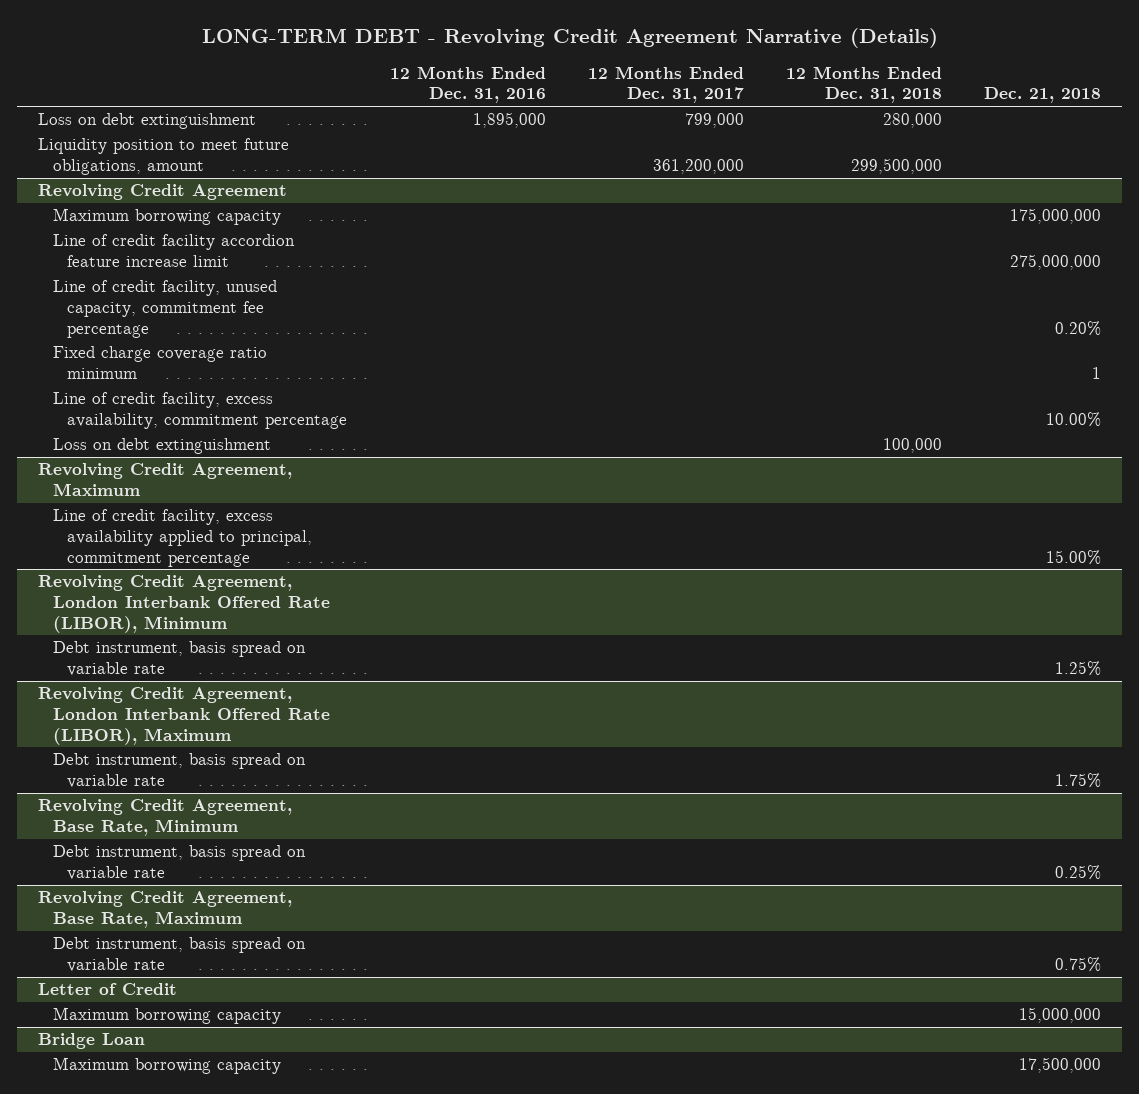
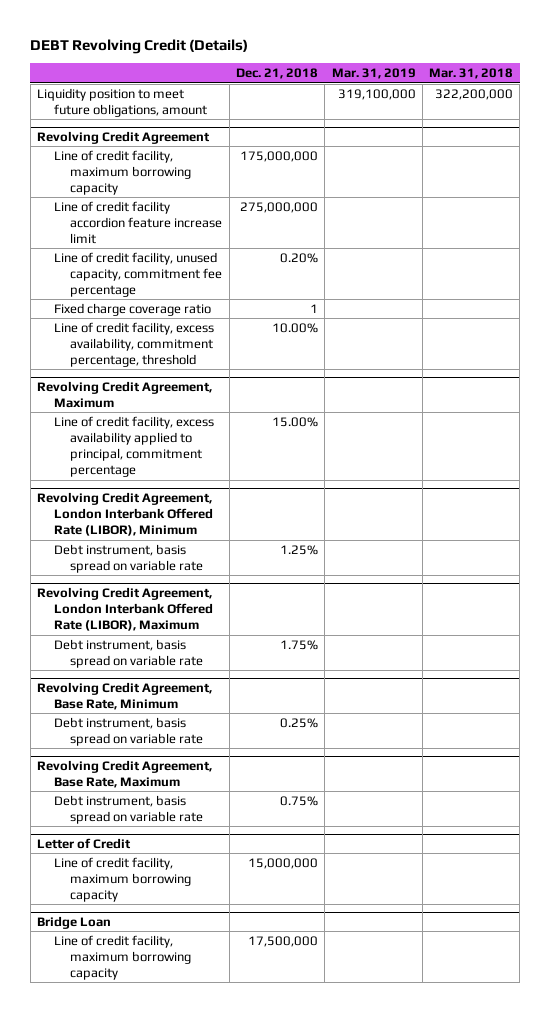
- LONG-TERM DEBT - Revolving Credit Agreement Narrative (Details)
+ DEBT Revolving Credit (Details)
- | 12 Months Ended Dec. 31, 2016 | 12 Months Ended Dec. 31, 2017 | 12 Months Ended Dec. 31, 2018 | Dec. 21, 2018
+ | Dec. 21, 2018 | Mar. 31, 2019 | Mar. 31, 2018
- Loss on debt extinguishment | 1,895,000 | 799,000 | 280,000 |
@ Revolving Credit Agreement
- Maximum borrowing capacity | | | | 175,000,000
+ Line of credit facility, maximum borrowing capacity | 175,000,000 | |
- Fixed charge coverage ratio minimum | | | | 1
- Line of credit facility, excess availability, commitment percentage | | | | 10.00%
- Loss on debt extinguishment | | | 100,000 |
+ Fixed charge coverage ratio | 1 | |
+ Line of credit facility, excess availability, commitment percentage, threshold | 10.00% | |
@ Letter of Credit
- Maximum borrowing capacity | | | | 15,000,000
+ Line of credit facility, maximum borrowing capacity | 15,000,000 | |
@ Bridge Loan
- Maximum borrowing capacity | | | | 17,500,000
+ Line of credit facility, maximum borrowing capacity | 17,500,000 | |

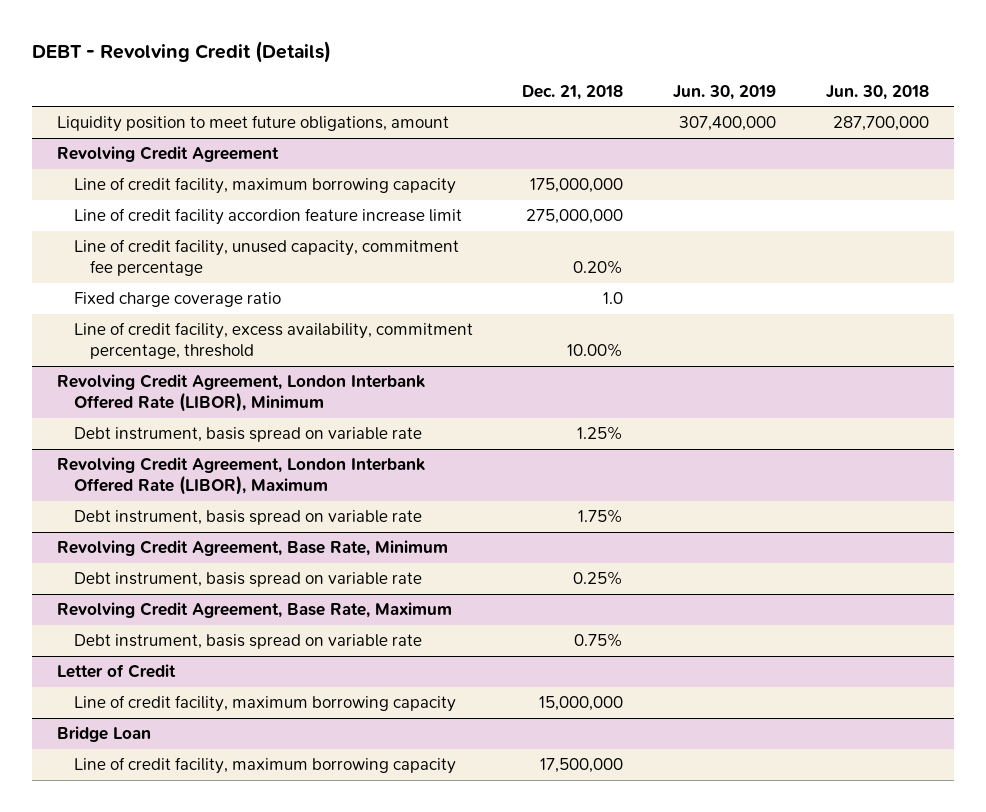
- DEBT Revolving Credit (Details)
+ DEBT - Revolving Credit (Details)
- | Dec. 21, 2018 | Mar. 31, 2019 | Mar. 31, 2018
+ | Dec. 21, 2018 | Jun. 30, 2019 | Jun. 30, 2018
@ Revolving Credit Agreement
- Fixed charge coverage ratio | 1 | |
+ Fixed charge coverage ratio | 1.0 | |
- Revolving Credit Agreement, Maximum
- Line of credit facility, excess availability applied to principal, commitment percentage | 15.00% | |

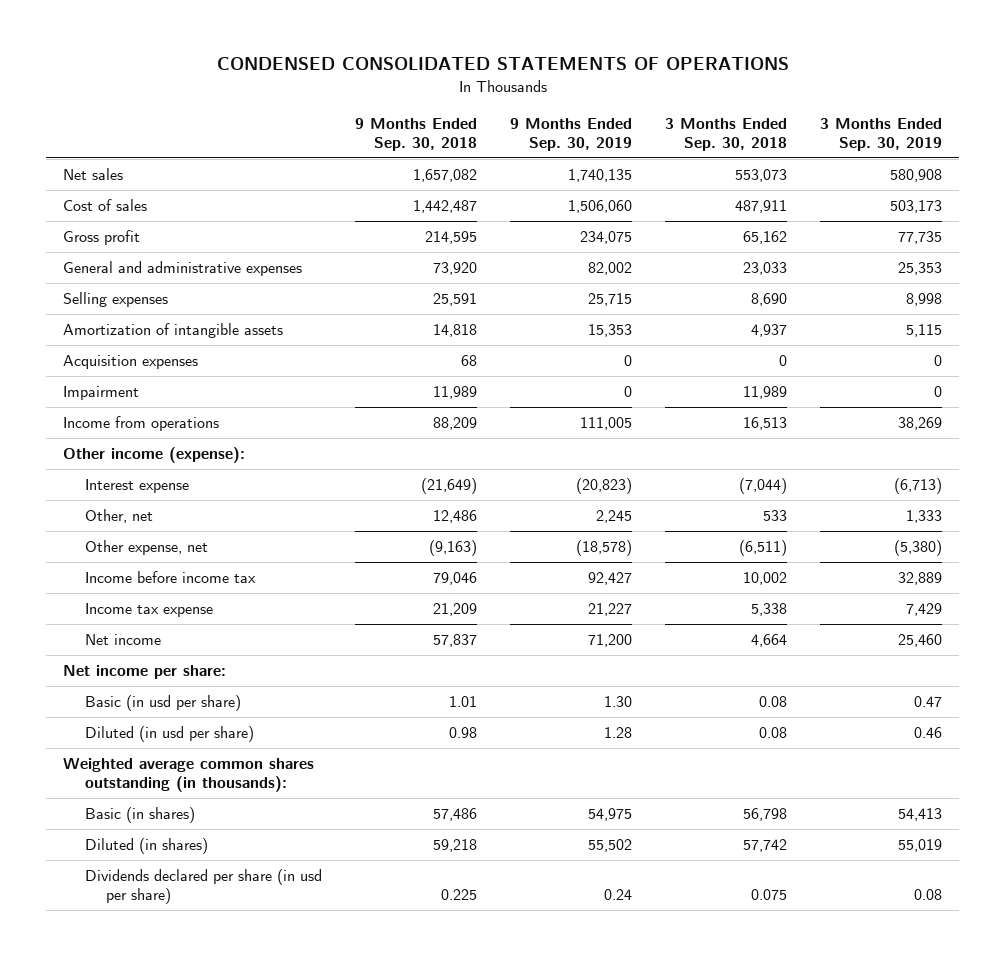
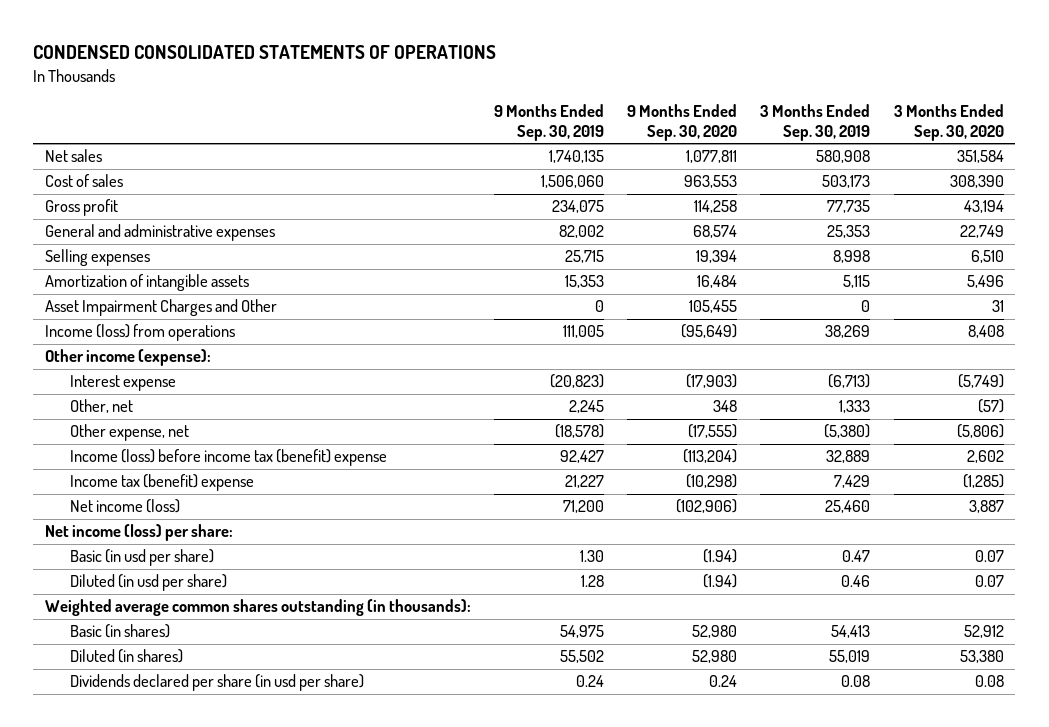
- | 9 Months Ended Sep. 30, 2018 | 9 Months Ended Sep. 30, 2019 | 3 Months Ended Sep. 30, 2018 | 3 Months Ended Sep. 30, 2019
+ | 9 Months Ended Sep. 30, 2019 | 9 Months Ended Sep. 30, 2020 | 3 Months Ended Sep. 30, 2019 | 3 Months Ended Sep. 30, 2020
- Acquisition expenses | 68 | 0 | 0 | 0
- Impairment | 11,989 | 0 | 11,989 | 0
- Income from operations | 88,209 | 111,005 | 16,513 | 38,269
+ Asset Impairment Charges and Other | 0 | 105,455 | 0 | 31
+ Income (loss) from operations | 111,005 | (95,649) | 38,269 | 8,408
- Income before income tax | 79,046 | 92,427 | 10,002 | 32,889
- Income tax expense | 21,209 | 21,227 | 5,338 | 7,429
- Net income | 57,837 | 71,200 | 4,664 | 25,460
- Net income per share:
+ Income (loss) before income tax (benefit) expense | 92,427 | (113,204) | 32,889 | 2,602
+ Income tax (benefit) expense | 21,227 | (10,298) | 7,429 | (1,285)
+ Net income (loss) | 71,200 | (102,906) | 25,460 | 3,887
+ Net income (loss) per share:

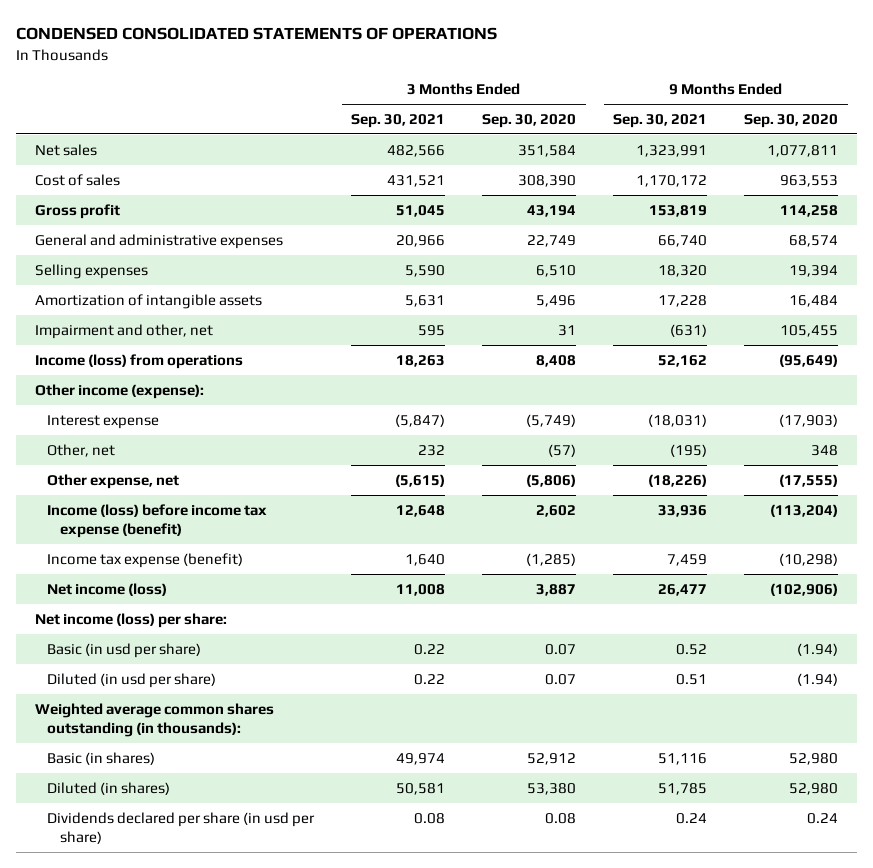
- | 9 Months Ended Sep. 30, 2019 | 9 Months Ended Sep. 30, 2020 | 3 Months Ended Sep. 30, 2019 | 3 Months Ended Sep. 30, 2020
+ | 3 Months Ended Sep. 30, 2021 | 3 Months Ended Sep. 30, 2020 | 9 Months Ended Sep. 30, 2021 | 9 Months Ended Sep. 30, 2020
- Asset Impairment Charges and Other | 0 | 105,455 | 0 | 31
+ Impairment and other, net | 595 | 31 | (631) | 105,455
- Income (loss) before income tax (benefit) expense | 92,427 | (113,204) | 32,889 | 2,602
- Income tax (benefit) expense | 21,227 | (10,298) | 7,429 | (1,285)
+ Income (loss) before income tax expense (benefit) | 12,648 | 2,602 | 33,936 | (113,204)
+ Income tax expense (benefit) | 1,640 | (1,285) | 7,459 | (10,298)

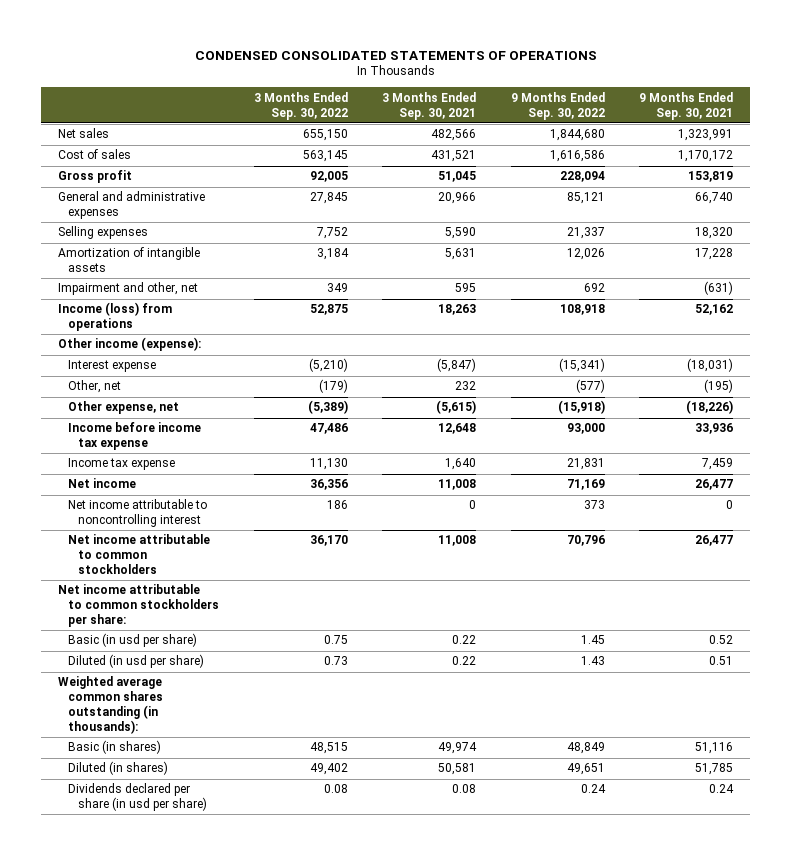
- | 3 Months Ended Sep. 30, 2021 | 3 Months Ended Sep. 30, 2020 | 9 Months Ended Sep. 30, 2021 | 9 Months Ended Sep. 30, 2020
+ | 3 Months Ended Sep. 30, 2022 | 3 Months Ended Sep. 30, 2021 | 9 Months Ended Sep. 30, 2022 | 9 Months Ended Sep. 30, 2021
- Income (loss) before income tax expense (benefit) | 12,648 | 2,602 | 33,936 | (113,204)
- Income tax expense (benefit) | 1,640 | (1,285) | 7,459 | (10,298)
- Net income (loss) | 11,008 | 3,887 | 26,477 | (102,906)
- Net income (loss) per share:
+ Income before income tax expense | 47,486 | 12,648 | 93,000 | 33,936
+ Income tax expense | 11,130 | 1,640 | 21,831 | 7,459
+ Net income | 36,356 | 11,008 | 71,169 | 26,477
+ Net income attributable to noncontrolling interest | 186 | 0 | 373 | 0
+ Net income attributable to common stockholders | 36,170 | 11,008 | 70,796 | 26,477
+ Net income attributable to common stockholders per share:

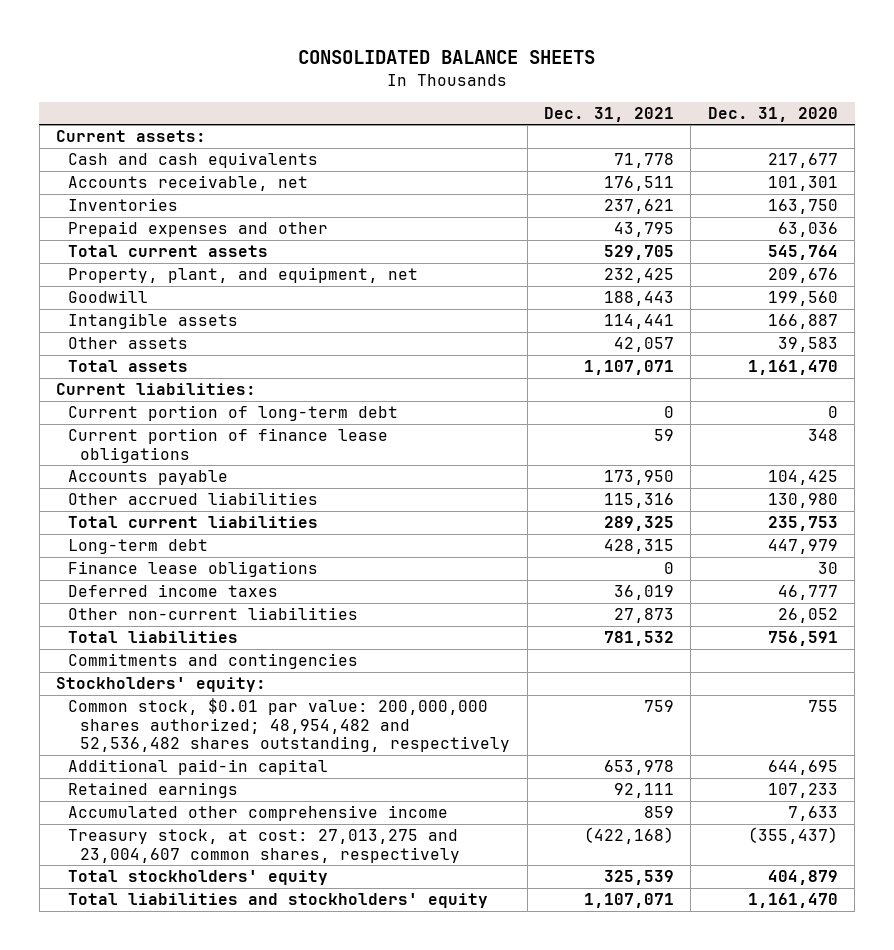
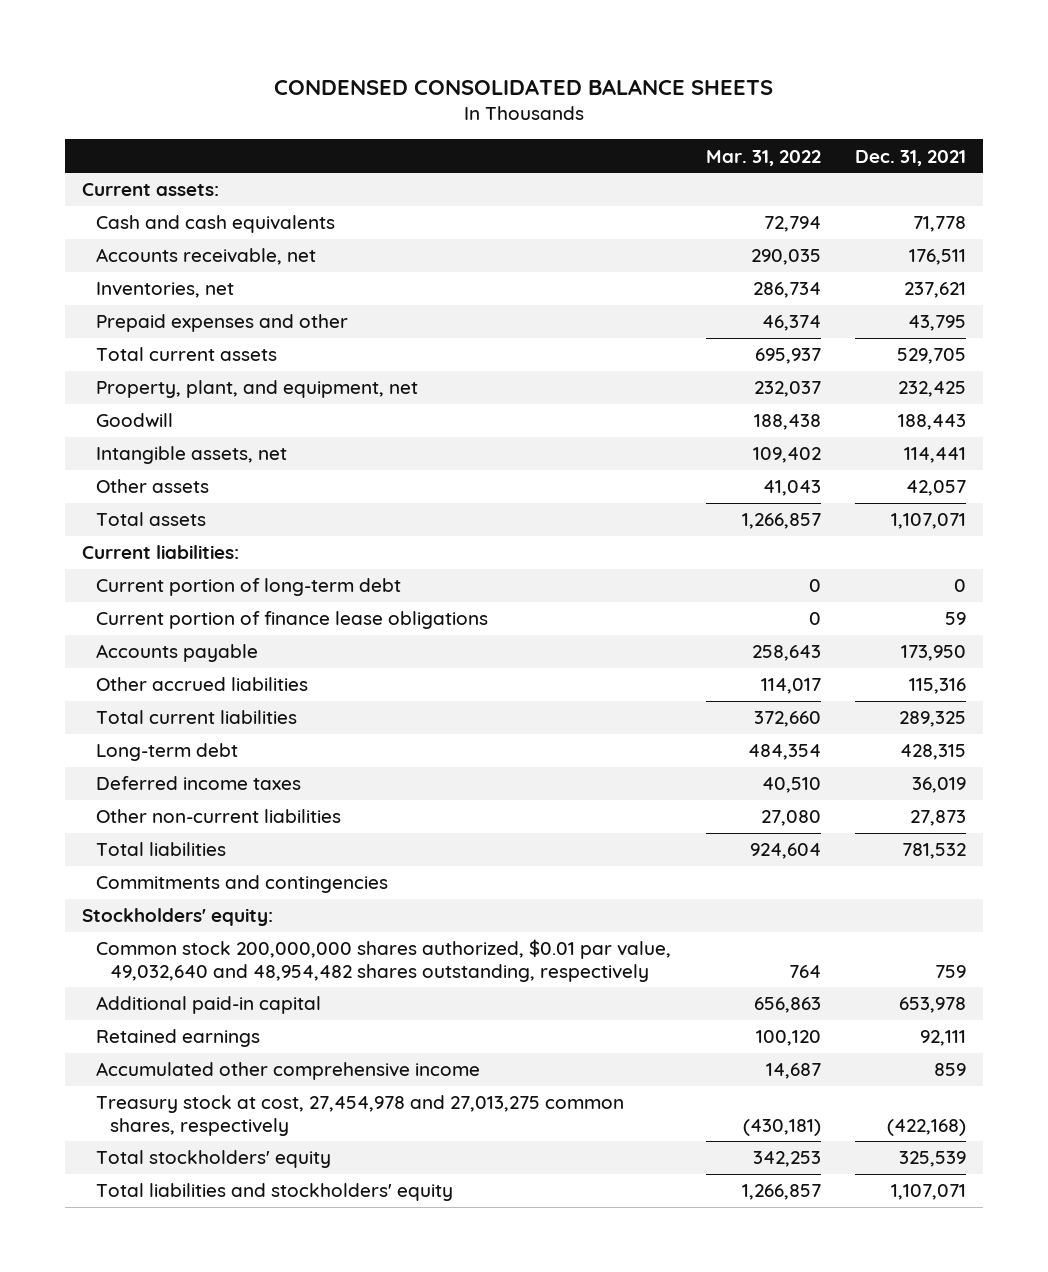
- CONSOLIDATED BALANCE SHEETS
+ CONDENSED CONSOLIDATED BALANCE SHEETS
- | Dec. 31, 2021 | Dec. 31, 2020
+ | Mar. 31, 2022 | Dec. 31, 2021
- Inventories | 237,621 | 163,750
+ Inventories, net | 286,734 | 237,621
- Intangible assets | 114,441 | 166,887
+ Intangible assets, net | 109,402 | 114,441
- Finance lease obligations | 0 | 30
- Common stock, $0.01 par value: 200,000,000 shares authorized; 48,954,482 and 52,536,482 shares outstanding, respectively | 759 | 755
+ Common stock 200,000,000 shares authorized, $0.01 par value, 49,032,640 and 48,954,482 shares outstanding, respectively | 764 | 759
- Treasury stock, at cost: 27,013,275 and 23,004,607 common shares, respectively | (422,168) | (355,437)
+ Treasury stock at cost, 27,454,978 and 27,013,275 common shares, respectively | (430,181) | (422,168)

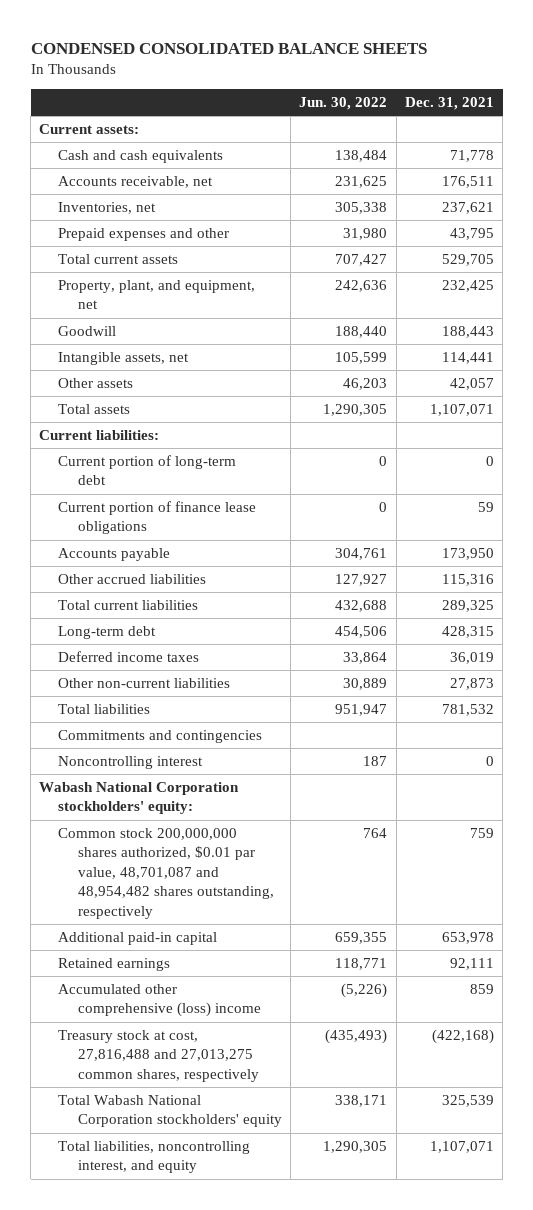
- | Mar. 31, 2022 | Dec. 31, 2021
+ | Jun. 30, 2022 | Dec. 31, 2021
- Stockholders' equity:
- Common stock 200,000,000 shares authorized, $0.01 par value, 49,032,640 and 48,954,482 shares outstanding, respectively | 764 | 759
+ Noncontrolling interest | 187 | 0
+ Wabash National Corporation stockholders' equity:
+ Common stock 200,000,000 shares authorized, $0.01 par value, 48,701,087 and 48,954,482 shares outstanding, respectively | 764 | 759
- Accumulated other comprehensive income | 14,687 | 859
- Treasury stock at cost, 27,454,978 and 27,013,275 common shares, respectively | (430,181) | (422,168)
- Total stockholders' equity | 342,253 | 325,539
- Total liabilities and stockholders' equity | 1,266,857 | 1,107,071
+ Accumulated other comprehensive (loss) income | (5,226) | 859
+ Treasury stock at cost, 27,816,488 and 27,013,275 common shares, respectively | (435,493) | (422,168)
+ Total Wabash National Corporation stockholders' equity | 338,171 | 325,539
+ Total liabilities, noncontrolling interest, and equity | 1,290,305 | 1,107,071

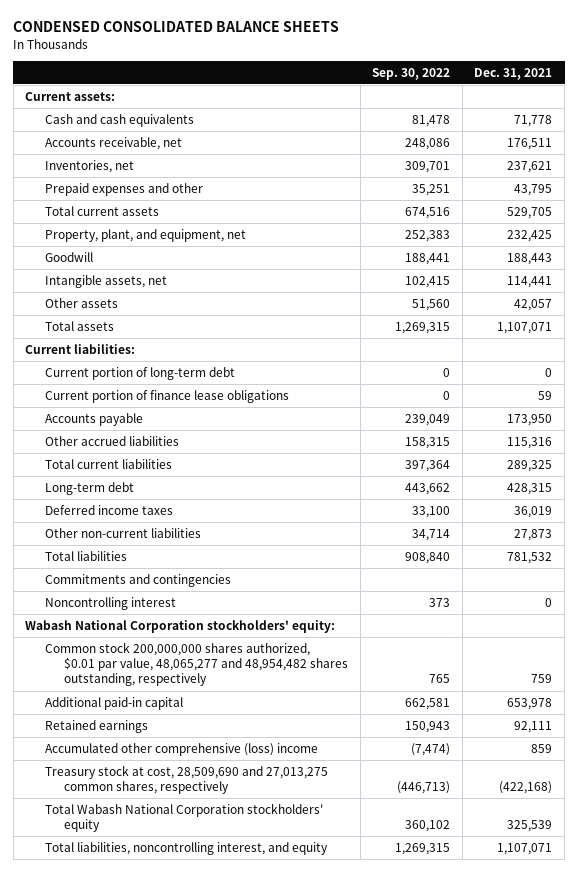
- | Jun. 30, 2022 | Dec. 31, 2021
+ | Sep. 30, 2022 | Dec. 31, 2021
- Common stock 200,000,000 shares authorized, $0.01 par value, 48,701,087 and 48,954,482 shares outstanding, respectively | 764 | 759
+ Common stock 200,000,000 shares authorized, $0.01 par value, 48,065,277 and 48,954,482 shares outstanding, respectively | 765 | 759
- Treasury stock at cost, 27,816,488 and 27,013,275 common shares, respectively | (435,493) | (422,168)
+ Treasury stock at cost, 28,509,690 and 27,013,275 common shares, respectively | (446,713) | (422,168)

